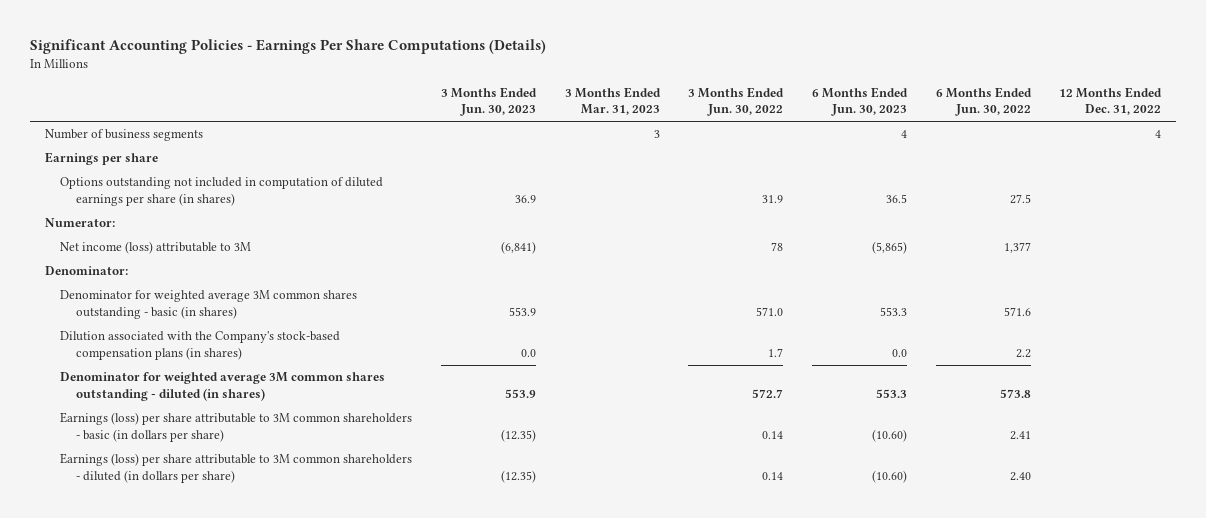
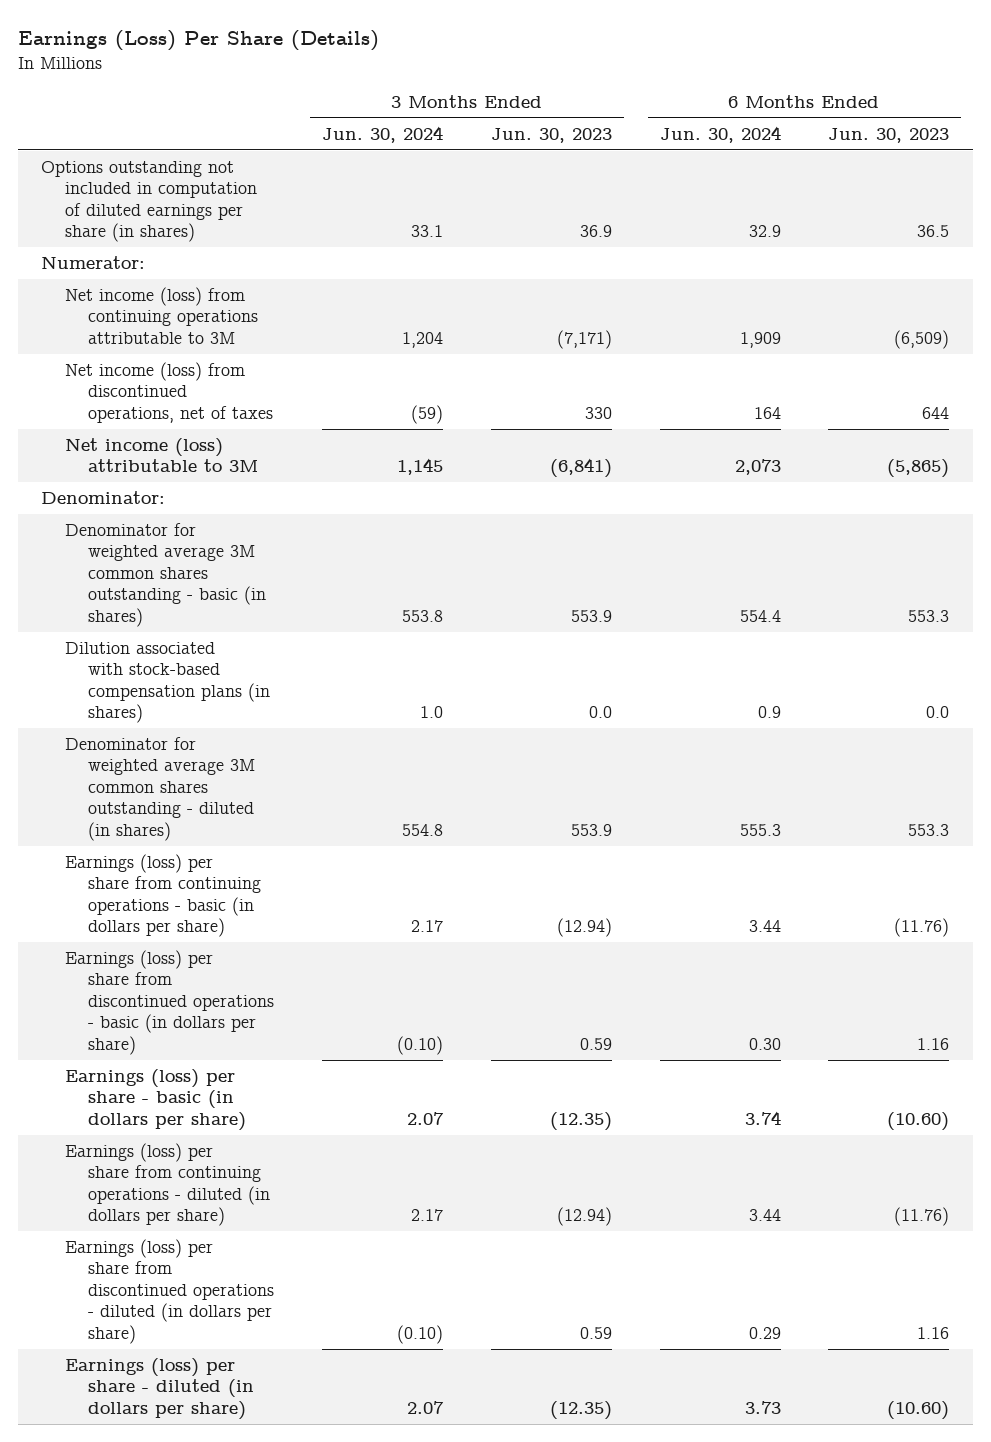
- Significant Accounting Policies - Earnings Per Share Computations (Details)
+ Earnings (Loss) Per Share (Details)
- | 3 Months Ended Jun. 30, 2023 | 3 Months Ended Mar. 31, 2023 | 3 Months Ended Jun. 30, 2022 | 6 Months Ended Jun. 30, 2023 | 6 Months Ended Jun. 30, 2022 | 12 Months Ended Dec. 31, 2022
+ | 3 Months Ended Jun. 30, 2024 | 3 Months Ended Jun. 30, 2023 | 6 Months Ended Jun. 30, 2024 | 6 Months Ended Jun. 30, 2023
- Number of business segments | | 3 | | 4 | | 4
- Earnings per share
+ Net income (loss) from continuing operations attributable to 3M | 1,204 | (7,171) | 1,909 | (6,509)
+ Net income (loss) from discontinued operations, net of taxes | (59) | 330 | 164 | 644
- Dilution associated with the Company's stock-based compensation plans (in shares) | 0.0 | | 1.7 | 0.0 | 2.2 |
+ Dilution associated with stock-based compensation plans (in shares) | 1.0 | 0.0 | 0.9 | 0.0
- Earnings (loss) per share attributable to 3M common shareholders - basic (in dollars per share) | (12.35) | | 0.14 | (10.60) | 2.41 |
- Earnings (loss) per share attributable to 3M common shareholders - diluted (in dollars per share) | (12.35) | | 0.14 | (10.60) | 2.40 |
+ Earnings (loss) per share from continuing operations - basic (in dollars per share) | 2.17 | (12.94) | 3.44 | (11.76)
+ Earnings (loss) per share from discontinued operations - basic (in dollars per share) | (0.10) | 0.59 | 0.30 | 1.16
+ Earnings (loss) per share - basic (in dollars per share) | 2.07 | (12.35) | 3.74 | (10.60)
+ Earnings (loss) per share from continuing operations - diluted (in dollars per share) | 2.17 | (12.94) | 3.44 | (11.76)
+ Earnings (loss) per share from discontinued operations - diluted (in dollars per share) | (0.10) | 0.59 | 0.29 | 1.16
+ Earnings (loss) per share - diluted (in dollars per share) | 2.07 | (12.35) | 3.73 | (10.60)

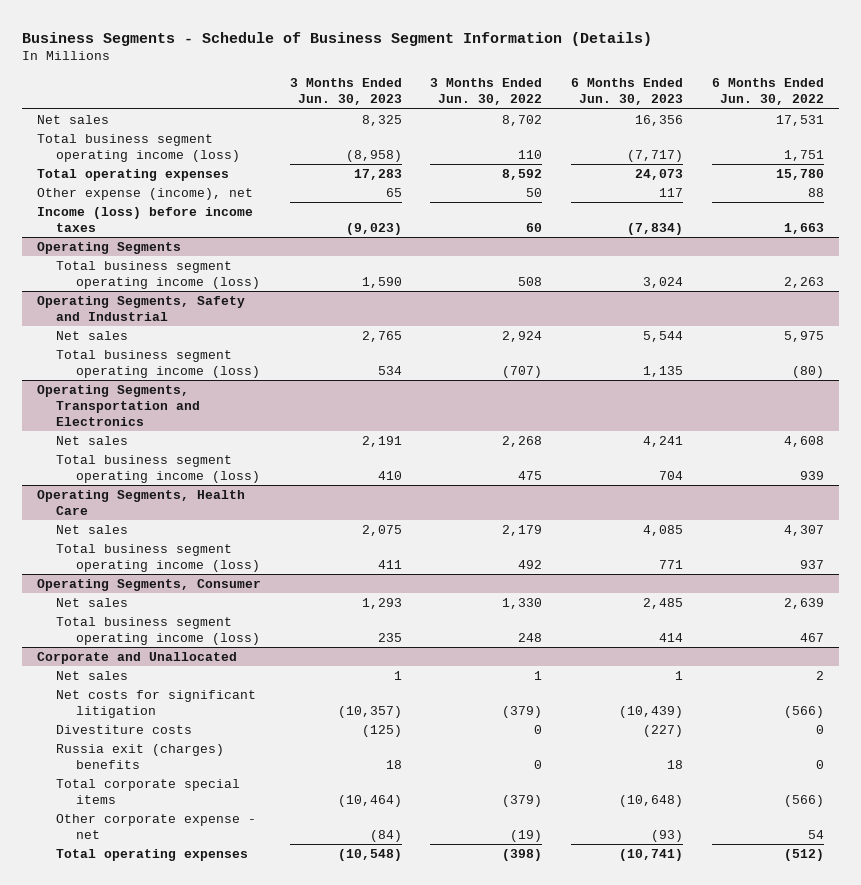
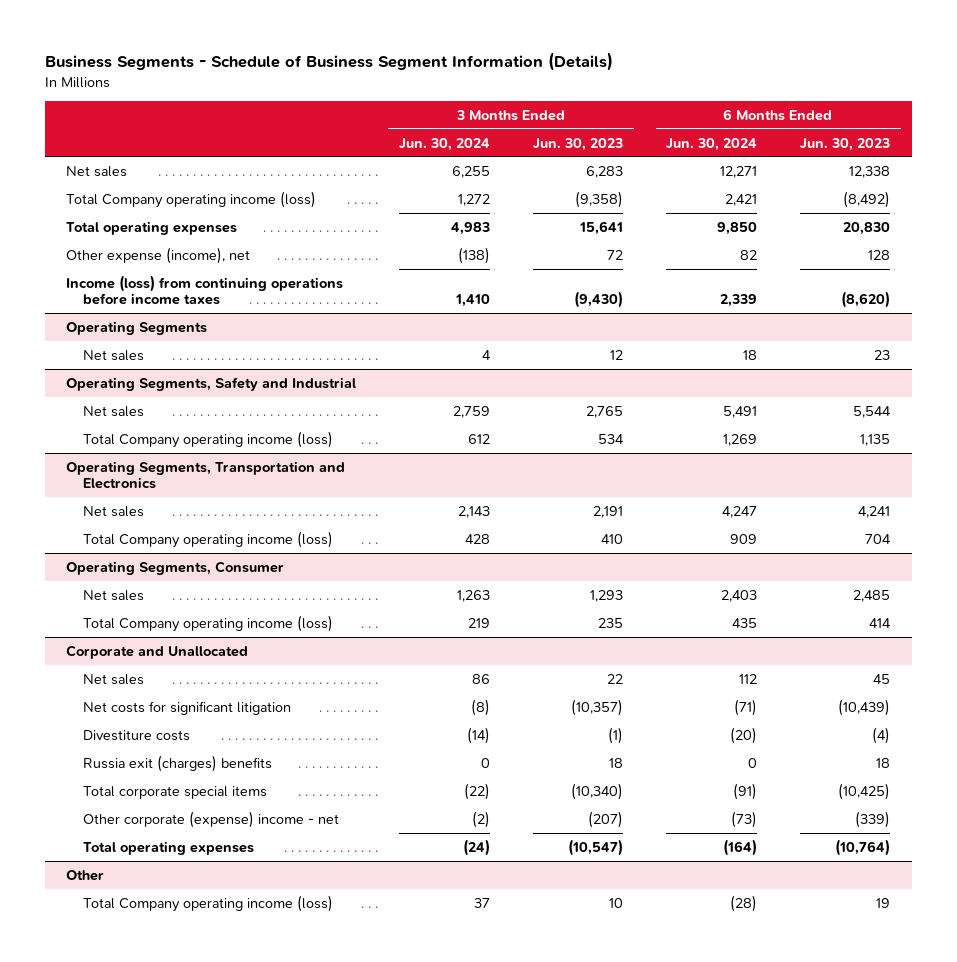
- | 3 Months Ended Jun. 30, 2023 | 3 Months Ended Jun. 30, 2022 | 6 Months Ended Jun. 30, 2023 | 6 Months Ended Jun. 30, 2022
+ | 3 Months Ended Jun. 30, 2024 | 3 Months Ended Jun. 30, 2023 | 6 Months Ended Jun. 30, 2024 | 6 Months Ended Jun. 30, 2023
- Net sales | 8,325 | 8,702 | 16,356 | 17,531
- Total business segment operating income (loss) | (8,958) | 110 | (7,717) | 1,751
- Total operating expenses | 17,283 | 8,592 | 24,073 | 15,780
- Other expense (income), net | 65 | 50 | 117 | 88
- Income (loss) before income taxes | (9,023) | 60 | (7,834) | 1,663
+ Net sales | 6,255 | 6,283 | 12,271 | 12,338
+ Total Company operating income (loss) | 1,272 | (9,358) | 2,421 | (8,492)
+ Total operating expenses | 4,983 | 15,641 | 9,850 | 20,830
+ Other expense (income), net | (138) | 72 | 82 | 128
+ Income (loss) from continuing operations before income taxes | 1,410 | (9,430) | 2,339 | (8,620)
@ Operating Segments
- Total business segment operating income (loss) | 1,590 | 508 | 3,024 | 2,263
+ Net sales | 4 | 12 | 18 | 23
@ Operating Segments, Safety and Industrial
- Total business segment operating income (loss) | 534 | (707) | 1,135 | (80)
+ Total Company operating income (loss) | 612 | 534 | 1,269 | 1,135
@ Operating Segments, Transportation and Electronics
- Total business segment operating income (loss) | 410 | 475 | 704 | 939
- Operating Segments, Health Care
- Net sales | 2,075 | 2,179 | 4,085 | 4,307
- Total business segment operating income (loss) | 411 | 492 | 771 | 937
@ Operating Segments, Transportation and Electronics
+ Total Company operating income (loss) | 428 | 410 | 909 | 704
@ Operating Segments, Consumer
- Total business segment operating income (loss) | 235 | 248 | 414 | 467
+ Total Company operating income (loss) | 219 | 235 | 435 | 414
@ Corporate and Unallocated
- Net sales | 1 | 1 | 1 | 2
+ Net sales | 86 | 22 | 112 | 45
- Divestiture costs | (125) | 0 | (227) | 0
+ Divestiture costs | (14) | (1) | (20) | (4)
- Total corporate special items | (10,464) | (379) | (10,648) | (566)
- Other corporate expense - net | (84) | (19) | (93) | 54
- Total operating expenses | (10,548) | (398) | (10,741) | (512)
+ Total corporate special items | (22) | (10,340) | (91) | (10,425)
+ Other corporate (expense) income - net | (2) | (207) | (73) | (339)
+ Total operating expenses | (24) | (10,547) | (164) | (10,764)
+ Other
+ Total Company operating income (loss) | 37 | 10 | (28) | 19

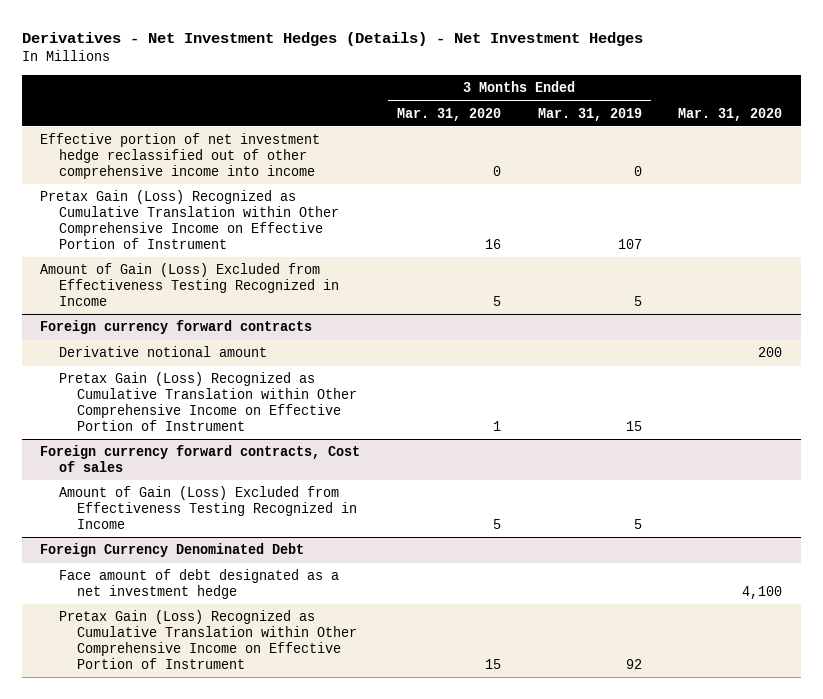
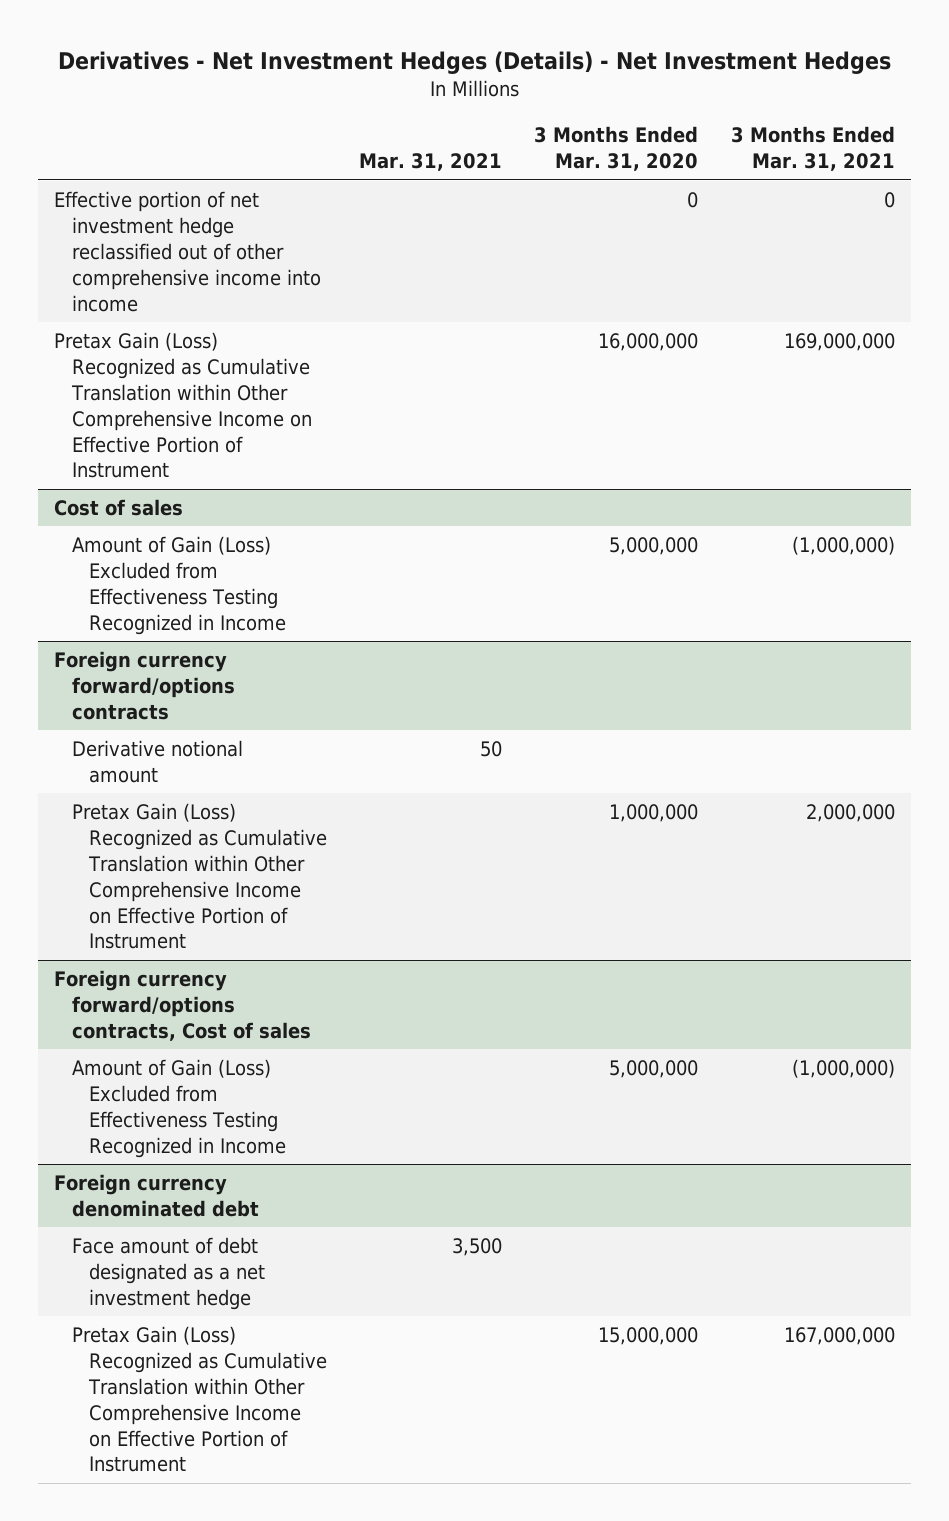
- | 3 Months Ended Mar. 31, 2020 | 3 Months Ended Mar. 31, 2019 | Mar. 31, 2020
+ | Mar. 31, 2021 | 3 Months Ended Mar. 31, 2020 | 3 Months Ended Mar. 31, 2021
- Pretax Gain (Loss) Recognized as Cumulative Translation within Other Comprehensive Income on Effective Portion of Instrument | 16 | 107 |
- Amount of Gain (Loss) Excluded from Effectiveness Testing Recognized in Income | 5 | 5 |
- Foreign currency forward contracts
+ Pretax Gain (Loss) Recognized as Cumulative Translation within Other Comprehensive Income on Effective Portion of Instrument | | 16,000,000 | 169,000,000
+ Cost of sales
+ Amount of Gain (Loss) Excluded from Effectiveness Testing Recognized in Income | | 5,000,000 | (1,000,000)
+ Foreign currency forward/options contracts
- Pretax Gain (Loss) Recognized as Cumulative Translation within Other Comprehensive Income on Effective Portion of Instrument | 1 | 15 |
- Foreign currency forward contracts, Cost of sales
- Amount of Gain (Loss) Excluded from Effectiveness Testing Recognized in Income | 5 | 5 |
- Foreign Currency Denominated Debt
+ Pretax Gain (Loss) Recognized as Cumulative Translation within Other Comprehensive Income on Effective Portion of Instrument | | 1,000,000 | 2,000,000
+ Foreign currency forward/options contracts, Cost of sales
+ Amount of Gain (Loss) Excluded from Effectiveness Testing Recognized in Income | | 5,000,000 | (1,000,000)
+ Foreign currency denominated debt
- Pretax Gain (Loss) Recognized as Cumulative Translation within Other Comprehensive Income on Effective Portion of Instrument | 15 | 92 |
+ Pretax Gain (Loss) Recognized as Cumulative Translation within Other Comprehensive Income on Effective Portion of Instrument | | 15,000,000 | 167,000,000

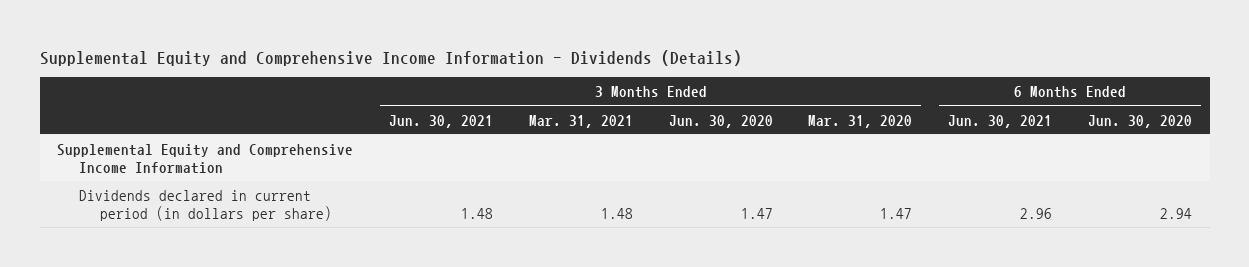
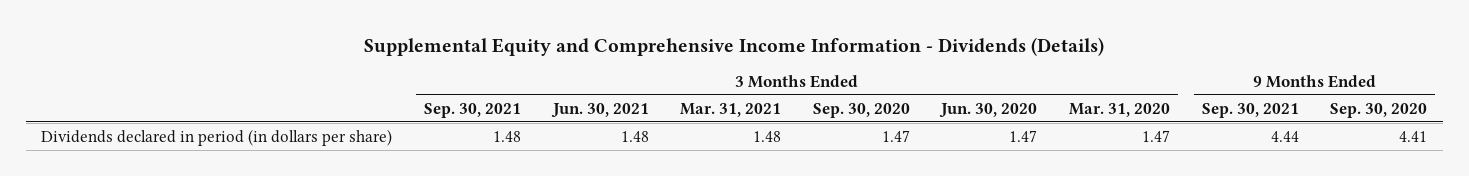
- | 3 Months Ended Jun. 30, 2021 | 3 Months Ended Mar. 31, 2021 | 3 Months Ended Jun. 30, 2020 | 3 Months Ended Mar. 31, 2020 | 6 Months Ended Jun. 30, 2021 | 6 Months Ended Jun. 30, 2020
+ | 3 Months Ended Sep. 30, 2021 | 3 Months Ended Jun. 30, 2021 | 3 Months Ended Mar. 31, 2021 | 3 Months Ended Sep. 30, 2020 | 3 Months Ended Jun. 30, 2020 | 3 Months Ended Mar. 31, 2020 | 9 Months Ended Sep. 30, 2021 | 9 Months Ended Sep. 30, 2020
- Supplemental Equity and Comprehensive Income Information
- Dividends declared in current period (in dollars per share) | 1.48 | 1.48 | 1.47 | 1.47 | 2.96 | 2.94
+ Dividends declared in period (in dollars per share) | 1.48 | 1.48 | 1.48 | 1.47 | 1.47 | 1.47 | 4.44 | 4.41

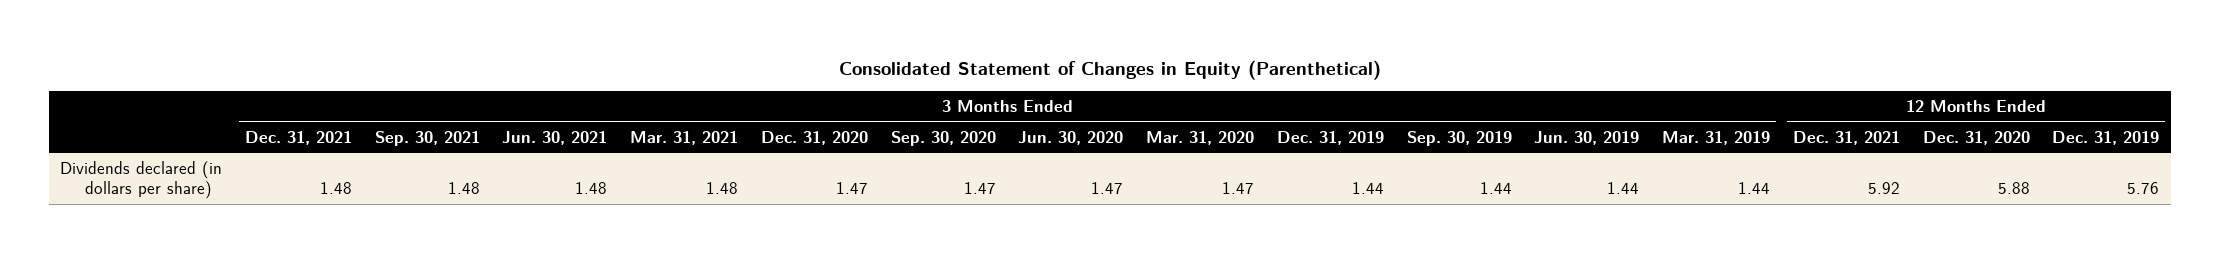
- Supplemental Equity and Comprehensive Income Information - Dividends (Details)
+ Consolidated Statement of Changes in Equity (Parenthetical)
- | 3 Months Ended Sep. 30, 2021 | 3 Months Ended Jun. 30, 2021 | 3 Months Ended Mar. 31, 2021 | 3 Months Ended Sep. 30, 2020 | 3 Months Ended Jun. 30, 2020 | 3 Months Ended Mar. 31, 2020 | 9 Months Ended Sep. 30, 2021 | 9 Months Ended Sep. 30, 2020
+ | 3 Months Ended Dec. 31, 2021 | 3 Months Ended Sep. 30, 2021 | 3 Months Ended Jun. 30, 2021 | 3 Months Ended Mar. 31, 2021 | 3 Months Ended Dec. 31, 2020 | 3 Months Ended Sep. 30, 2020 | 3 Months Ended Jun. 30, 2020 | 3 Months Ended Mar. 31, 2020 | 3 Months Ended Dec. 31, 2019 | 3 Months Ended Sep. 30, 2019 | 3 Months Ended Jun. 30, 2019 | 3 Months Ended Mar. 31, 2019 | 12 Months Ended Dec. 31, 2021 | 12 Months Ended Dec. 31, 2020 | 12 Months Ended Dec. 31, 2019
- Dividends declared in period (in dollars per share) | 1.48 | 1.48 | 1.48 | 1.47 | 1.47 | 1.47 | 4.44 | 4.41
+ Dividends declared (in dollars per share) | 1.48 | 1.48 | 1.48 | 1.48 | 1.47 | 1.47 | 1.47 | 1.47 | 1.44 | 1.44 | 1.44 | 1.44 | 5.92 | 5.88 | 5.76

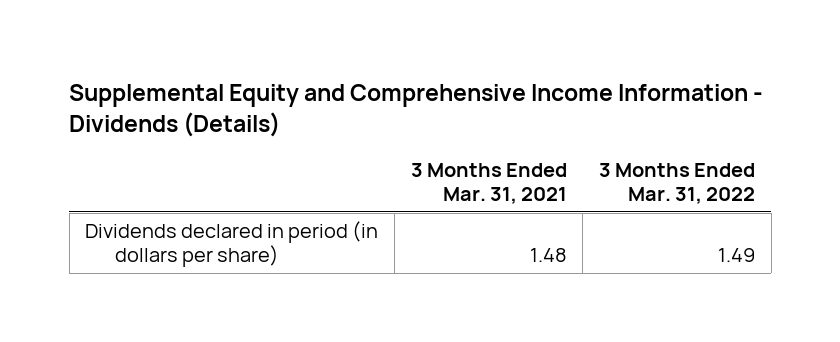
- Consolidated Statement of Changes in Equity (Parenthetical)
+ Supplemental Equity and Comprehensive Income Information - Dividends (Details)
- | 3 Months Ended Dec. 31, 2021 | 3 Months Ended Sep. 30, 2021 | 3 Months Ended Jun. 30, 2021 | 3 Months Ended Mar. 31, 2021 | 3 Months Ended Dec. 31, 2020 | 3 Months Ended Sep. 30, 2020 | 3 Months Ended Jun. 30, 2020 | 3 Months Ended Mar. 31, 2020 | 3 Months Ended Dec. 31, 2019 | 3 Months Ended Sep. 30, 2019 | 3 Months Ended Jun. 30, 2019 | 3 Months Ended Mar. 31, 2019 | 12 Months Ended Dec. 31, 2021 | 12 Months Ended Dec. 31, 2020 | 12 Months Ended Dec. 31, 2019
+ | 3 Months Ended Mar. 31, 2021 | 3 Months Ended Mar. 31, 2022
- Dividends declared (in dollars per share) | 1.48 | 1.48 | 1.48 | 1.48 | 1.47 | 1.47 | 1.47 | 1.47 | 1.44 | 1.44 | 1.44 | 1.44 | 5.92 | 5.88 | 5.76
+ Dividends declared in period (in dollars per share) | 1.48 | 1.49

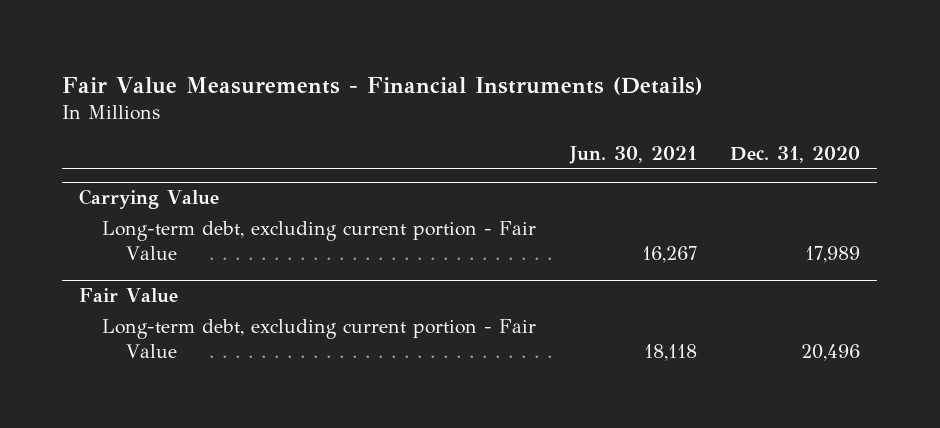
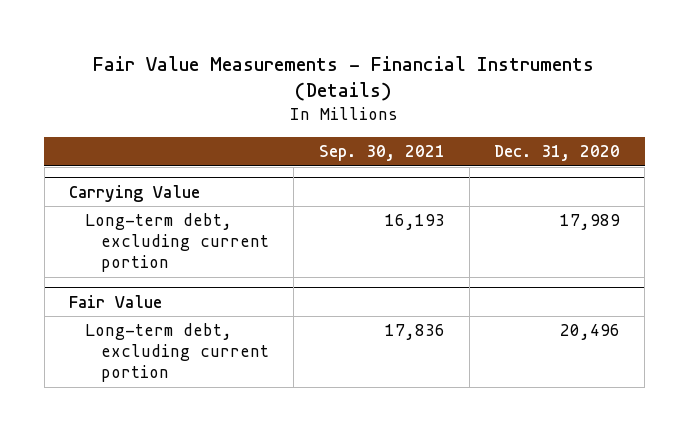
- | Jun. 30, 2021 | Dec. 31, 2020
+ | Sep. 30, 2021 | Dec. 31, 2020
@ Carrying Value
- Long-term debt, excluding current portion - Fair Value | 16,267 | 17,989
+ Long-term debt, excluding current portion | 16,193 | 17,989
@ Fair Value
- Long-term debt, excluding current portion - Fair Value | 18,118 | 20,496
+ Long-term debt, excluding current portion | 17,836 | 20,496

